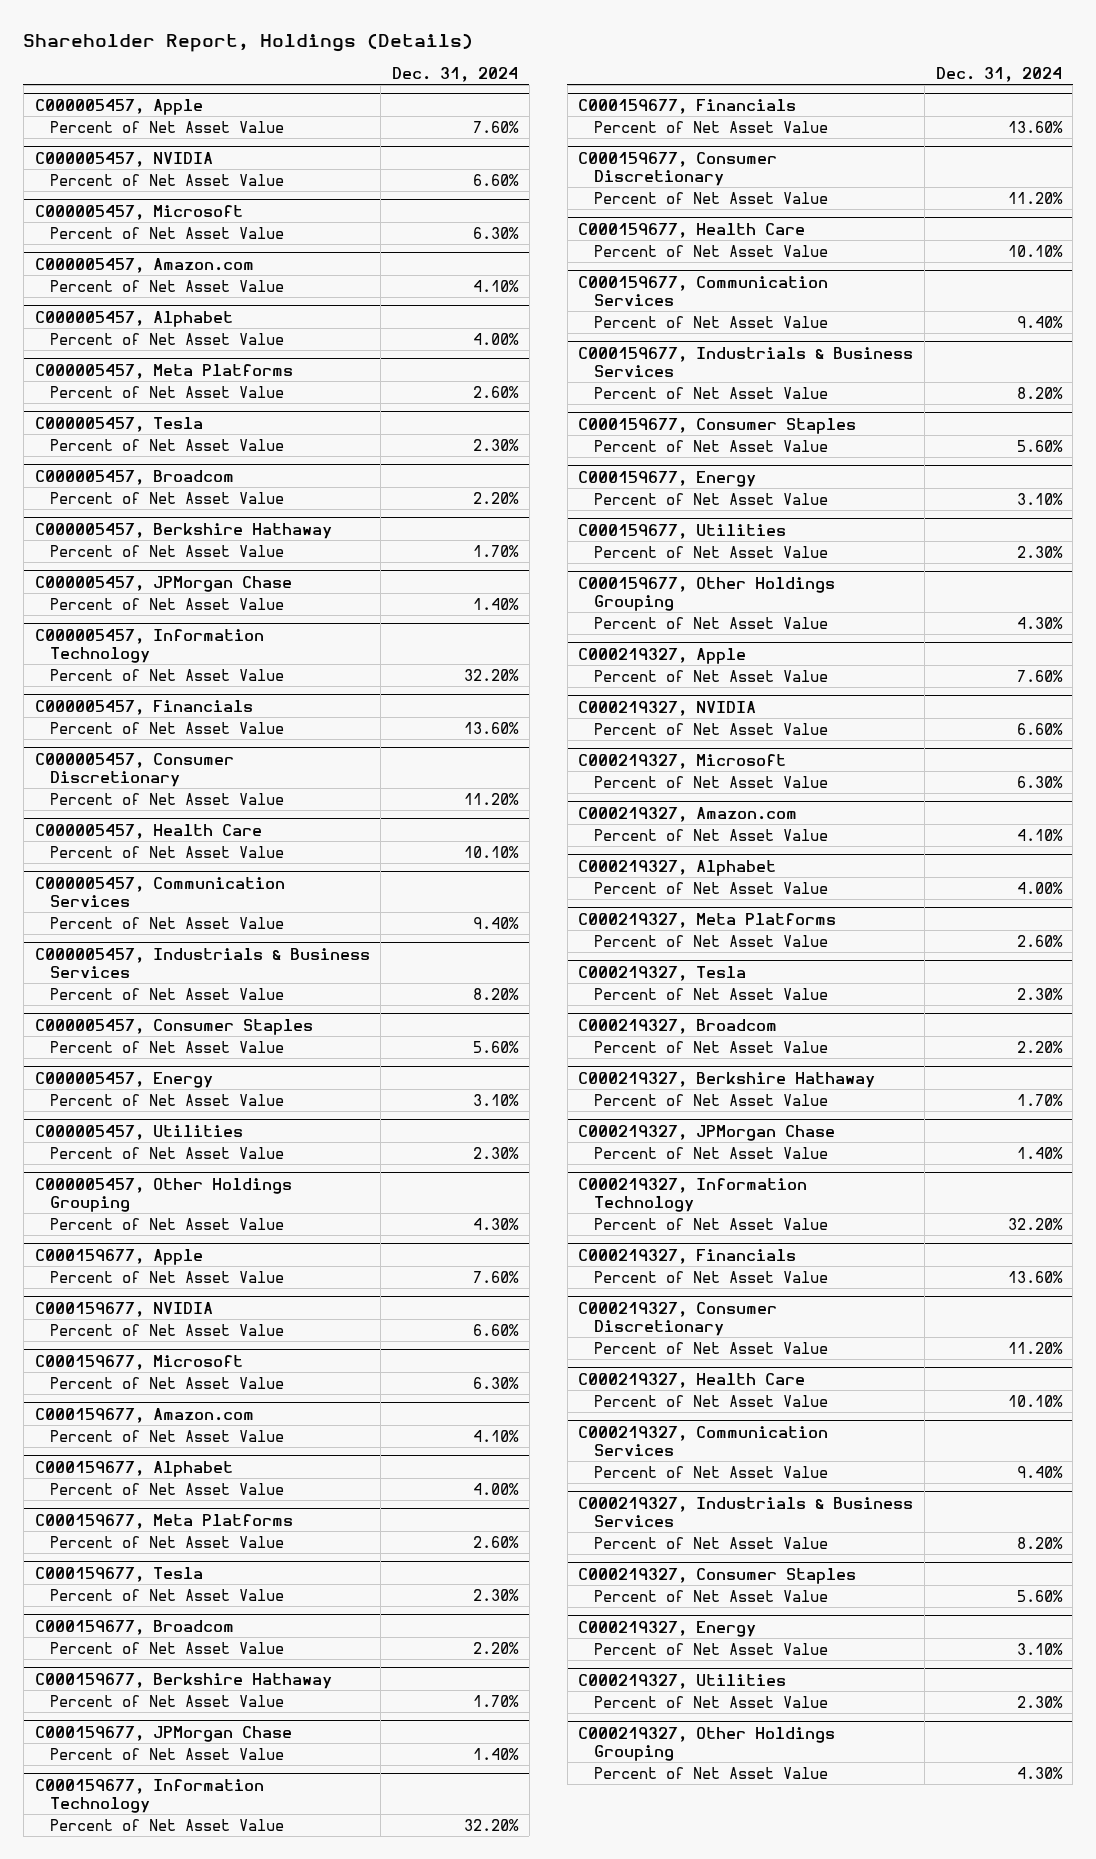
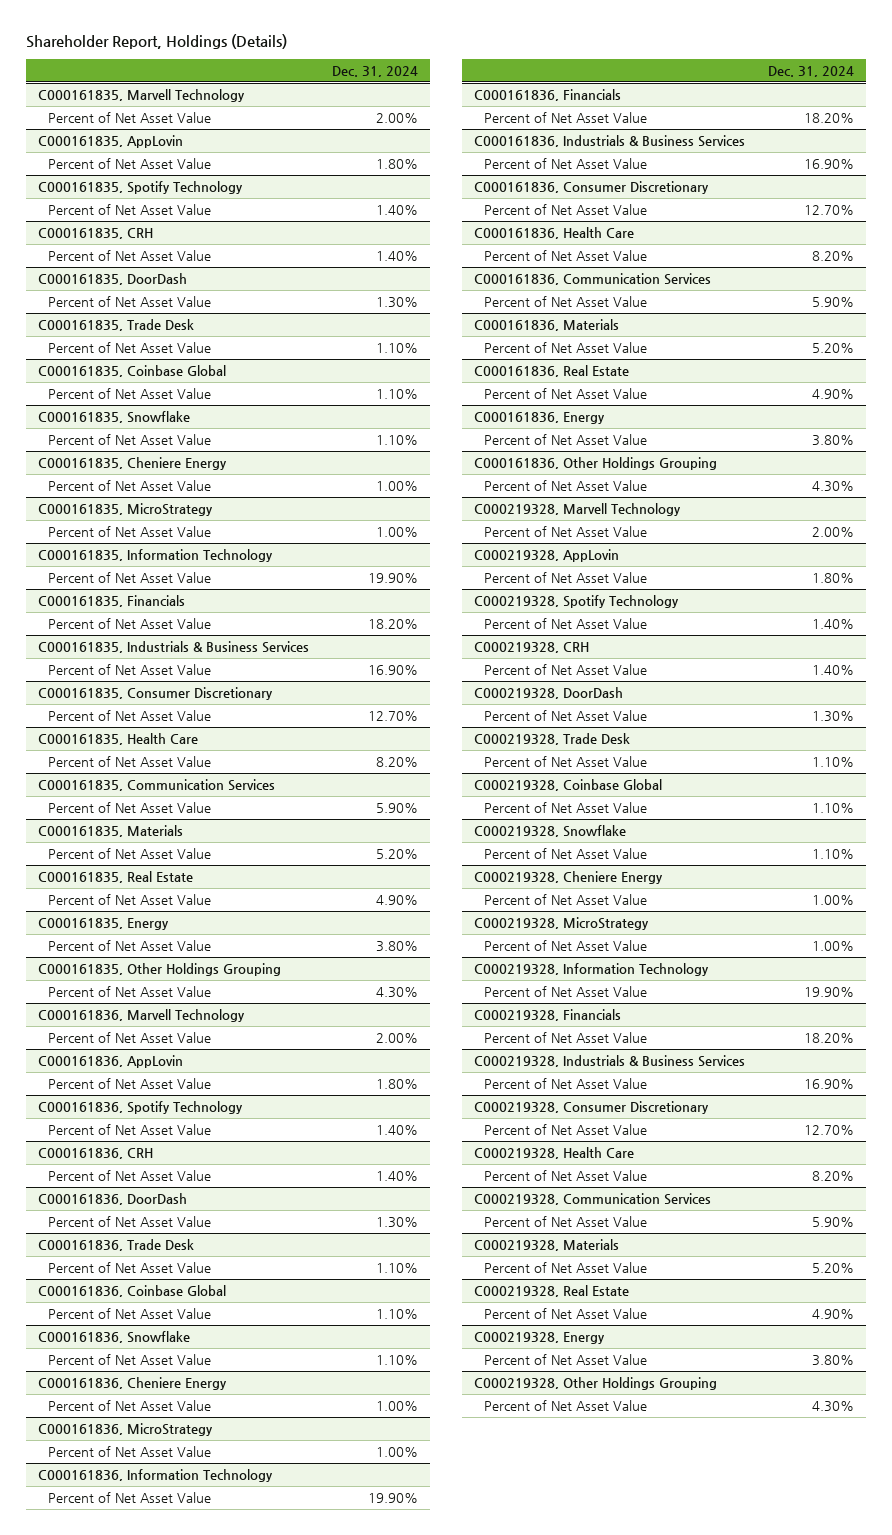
- C000005457, Apple
- Percent of Net Asset Value | 7.60%
- C000005457, NVIDIA
- Percent of Net Asset Value | 6.60%
- C000005457, Microsoft
- Percent of Net Asset Value | 6.30%
- C000005457, Amazon.com
- Percent of Net Asset Value | 4.10%
- C000005457, Alphabet
- Percent of Net Asset Value | 4.00%
- C000005457, Meta Platforms
- Percent of Net Asset Value | 2.60%
- C000005457, Tesla
- Percent of Net Asset Value | 2.30%
- C000005457, Broadcom
- Percent of Net Asset Value | 2.20%
- C000005457, Berkshire Hathaway
- Percent of Net Asset Value | 1.70%
- C000005457, JPMorgan Chase
+ C000161835, Marvell Technology
+ Percent of Net Asset Value | 2.00%
+ C000161835, AppLovin
+ Percent of Net Asset Value | 1.80%
+ C000161835, Spotify Technology
- C000005457, Information Technology
- Percent of Net Asset Value | 32.20%
- C000005457, Financials
- Percent of Net Asset Value | 13.60%
- C000005457, Consumer Discretionary
- Percent of Net Asset Value | 11.20%
- C000005457, Health Care
- Percent of Net Asset Value | 10.10%
- C000005457, Communication Services
- Percent of Net Asset Value | 9.40%
- C000005457, Industrials & Business Services
+ C000161835, CRH
+ Percent of Net Asset Value | 1.40%
+ C000161835, DoorDash
+ Percent of Net Asset Value | 1.30%
+ C000161835, Trade Desk
+ Percent of Net Asset Value | 1.10%
+ C000161835, Coinbase Global
+ Percent of Net Asset Value | 1.10%
+ C000161835, Snowflake
+ Percent of Net Asset Value | 1.10%
+ C000161835, Cheniere Energy
+ Percent of Net Asset Value | 1.00%
+ C000161835, MicroStrategy
+ Percent of Net Asset Value | 1.00%
+ C000161835, Information Technology
+ Percent of Net Asset Value | 19.90%
+ C000161835, Financials
+ Percent of Net Asset Value | 18.20%
+ C000161835, Industrials & Business Services
+ Percent of Net Asset Value | 16.90%
+ C000161835, Consumer Discretionary
+ Percent of Net Asset Value | 12.70%
+ C000161835, Health Care
- C000005457, Consumer Staples
- Percent of Net Asset Value | 5.60%
- C000005457, Energy
- Percent of Net Asset Value | 3.10%
- C000005457, Utilities
- Percent of Net Asset Value | 2.30%
- C000005457, Other Holdings Grouping
+ C000161835, Communication Services
+ Percent of Net Asset Value | 5.90%
+ C000161835, Materials
+ Percent of Net Asset Value | 5.20%
+ C000161835, Real Estate
+ Percent of Net Asset Value | 4.90%
+ C000161835, Energy
+ Percent of Net Asset Value | 3.80%
+ C000161835, Other Holdings Grouping
- C000159677, Apple
- Percent of Net Asset Value | 7.60%
- C000159677, NVIDIA
- Percent of Net Asset Value | 6.60%
- C000159677, Microsoft
- Percent of Net Asset Value | 6.30%
- C000159677, Amazon.com
- Percent of Net Asset Value | 4.10%
- C000159677, Alphabet
- Percent of Net Asset Value | 4.00%
- C000159677, Meta Platforms
- Percent of Net Asset Value | 2.60%
- C000159677, Tesla
- Percent of Net Asset Value | 2.30%
- C000159677, Broadcom
- Percent of Net Asset Value | 2.20%
- C000159677, Berkshire Hathaway
- Percent of Net Asset Value | 1.70%
- C000159677, JPMorgan Chase
+ C000161836, Marvell Technology
+ Percent of Net Asset Value | 2.00%
+ C000161836, AppLovin
+ Percent of Net Asset Value | 1.80%
+ C000161836, Spotify Technology
- C000159677, Information Technology
- Percent of Net Asset Value | 32.20%
- C000159677, Financials
- Percent of Net Asset Value | 13.60%
- C000159677, Consumer Discretionary
- Percent of Net Asset Value | 11.20%
- C000159677, Health Care
- Percent of Net Asset Value | 10.10%
- C000159677, Communication Services
- Percent of Net Asset Value | 9.40%
- C000159677, Industrials & Business Services
+ C000161836, CRH
+ Percent of Net Asset Value | 1.40%
+ C000161836, DoorDash
+ Percent of Net Asset Value | 1.30%
+ C000161836, Trade Desk
+ Percent of Net Asset Value | 1.10%
+ C000161836, Coinbase Global
+ Percent of Net Asset Value | 1.10%
+ C000161836, Snowflake
+ Percent of Net Asset Value | 1.10%
+ C000161836, Cheniere Energy
+ Percent of Net Asset Value | 1.00%
+ C000161836, MicroStrategy
+ Percent of Net Asset Value | 1.00%
+ C000161836, Information Technology
+ Percent of Net Asset Value | 19.90%
+ C000161836, Financials
+ Percent of Net Asset Value | 18.20%
+ C000161836, Industrials & Business Services
+ Percent of Net Asset Value | 16.90%
+ C000161836, Consumer Discretionary
+ Percent of Net Asset Value | 12.70%
+ C000161836, Health Care
- C000159677, Consumer Staples
- Percent of Net Asset Value | 5.60%
- C000159677, Energy
- Percent of Net Asset Value | 3.10%
- C000159677, Utilities
- Percent of Net Asset Value | 2.30%
- C000159677, Other Holdings Grouping
+ C000161836, Communication Services
+ Percent of Net Asset Value | 5.90%
+ C000161836, Materials
+ Percent of Net Asset Value | 5.20%
+ C000161836, Real Estate
+ Percent of Net Asset Value | 4.90%
+ C000161836, Energy
+ Percent of Net Asset Value | 3.80%
+ C000161836, Other Holdings Grouping
- C000219327, Apple
- Percent of Net Asset Value | 7.60%
- C000219327, NVIDIA
- Percent of Net Asset Value | 6.60%
- C000219327, Microsoft
- Percent of Net Asset Value | 6.30%
- C000219327, Amazon.com
- Percent of Net Asset Value | 4.10%
- C000219327, Alphabet
- Percent of Net Asset Value | 4.00%
- C000219327, Meta Platforms
- Percent of Net Asset Value | 2.60%
- C000219327, Tesla
- Percent of Net Asset Value | 2.30%
- C000219327, Broadcom
- Percent of Net Asset Value | 2.20%
- C000219327, Berkshire Hathaway
- Percent of Net Asset Value | 1.70%
- C000219327, JPMorgan Chase
+ C000219328, Marvell Technology
+ Percent of Net Asset Value | 2.00%
+ C000219328, AppLovin
+ Percent of Net Asset Value | 1.80%
+ C000219328, Spotify Technology
- C000219327, Information Technology
- Percent of Net Asset Value | 32.20%
- C000219327, Financials
- Percent of Net Asset Value | 13.60%
- C000219327, Consumer Discretionary
- Percent of Net Asset Value | 11.20%
- C000219327, Health Care
- Percent of Net Asset Value | 10.10%
- C000219327, Communication Services
- Percent of Net Asset Value | 9.40%
- C000219327, Industrials & Business Services
+ C000219328, CRH
+ Percent of Net Asset Value | 1.40%
+ C000219328, DoorDash
+ Percent of Net Asset Value | 1.30%
+ C000219328, Trade Desk
+ Percent of Net Asset Value | 1.10%
+ C000219328, Coinbase Global
+ Percent of Net Asset Value | 1.10%
+ C000219328, Snowflake
+ Percent of Net Asset Value | 1.10%
+ C000219328, Cheniere Energy
+ Percent of Net Asset Value | 1.00%
+ C000219328, MicroStrategy
+ Percent of Net Asset Value | 1.00%
+ C000219328, Information Technology
+ Percent of Net Asset Value | 19.90%
+ C000219328, Financials
+ Percent of Net Asset Value | 18.20%
+ C000219328, Industrials & Business Services
+ Percent of Net Asset Value | 16.90%
+ C000219328, Consumer Discretionary
+ Percent of Net Asset Value | 12.70%
+ C000219328, Health Care
- C000219327, Consumer Staples
- Percent of Net Asset Value | 5.60%
- C000219327, Energy
- Percent of Net Asset Value | 3.10%
- C000219327, Utilities
- Percent of Net Asset Value | 2.30%
- C000219327, Other Holdings Grouping
+ C000219328, Communication Services
+ Percent of Net Asset Value | 5.90%
+ C000219328, Materials
+ Percent of Net Asset Value | 5.20%
+ C000219328, Real Estate
+ Percent of Net Asset Value | 4.90%
+ C000219328, Energy
+ Percent of Net Asset Value | 3.80%
+ C000219328, Other Holdings Grouping

